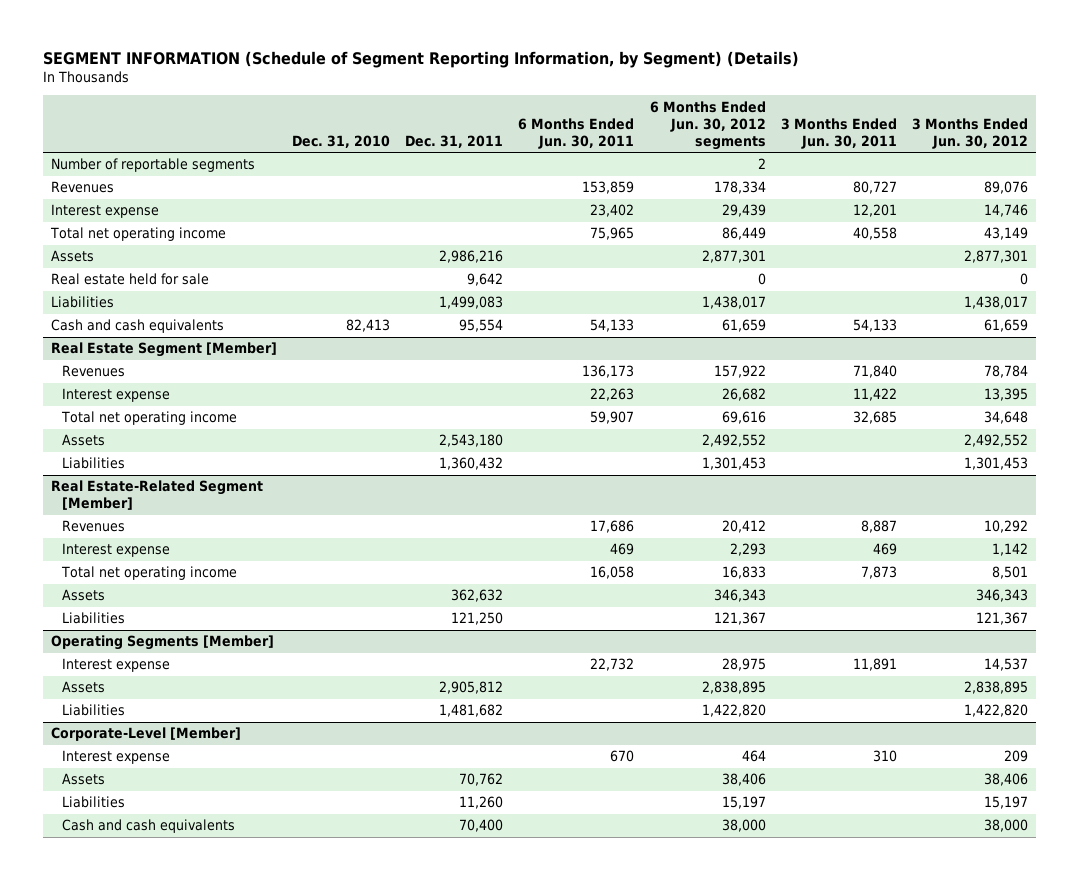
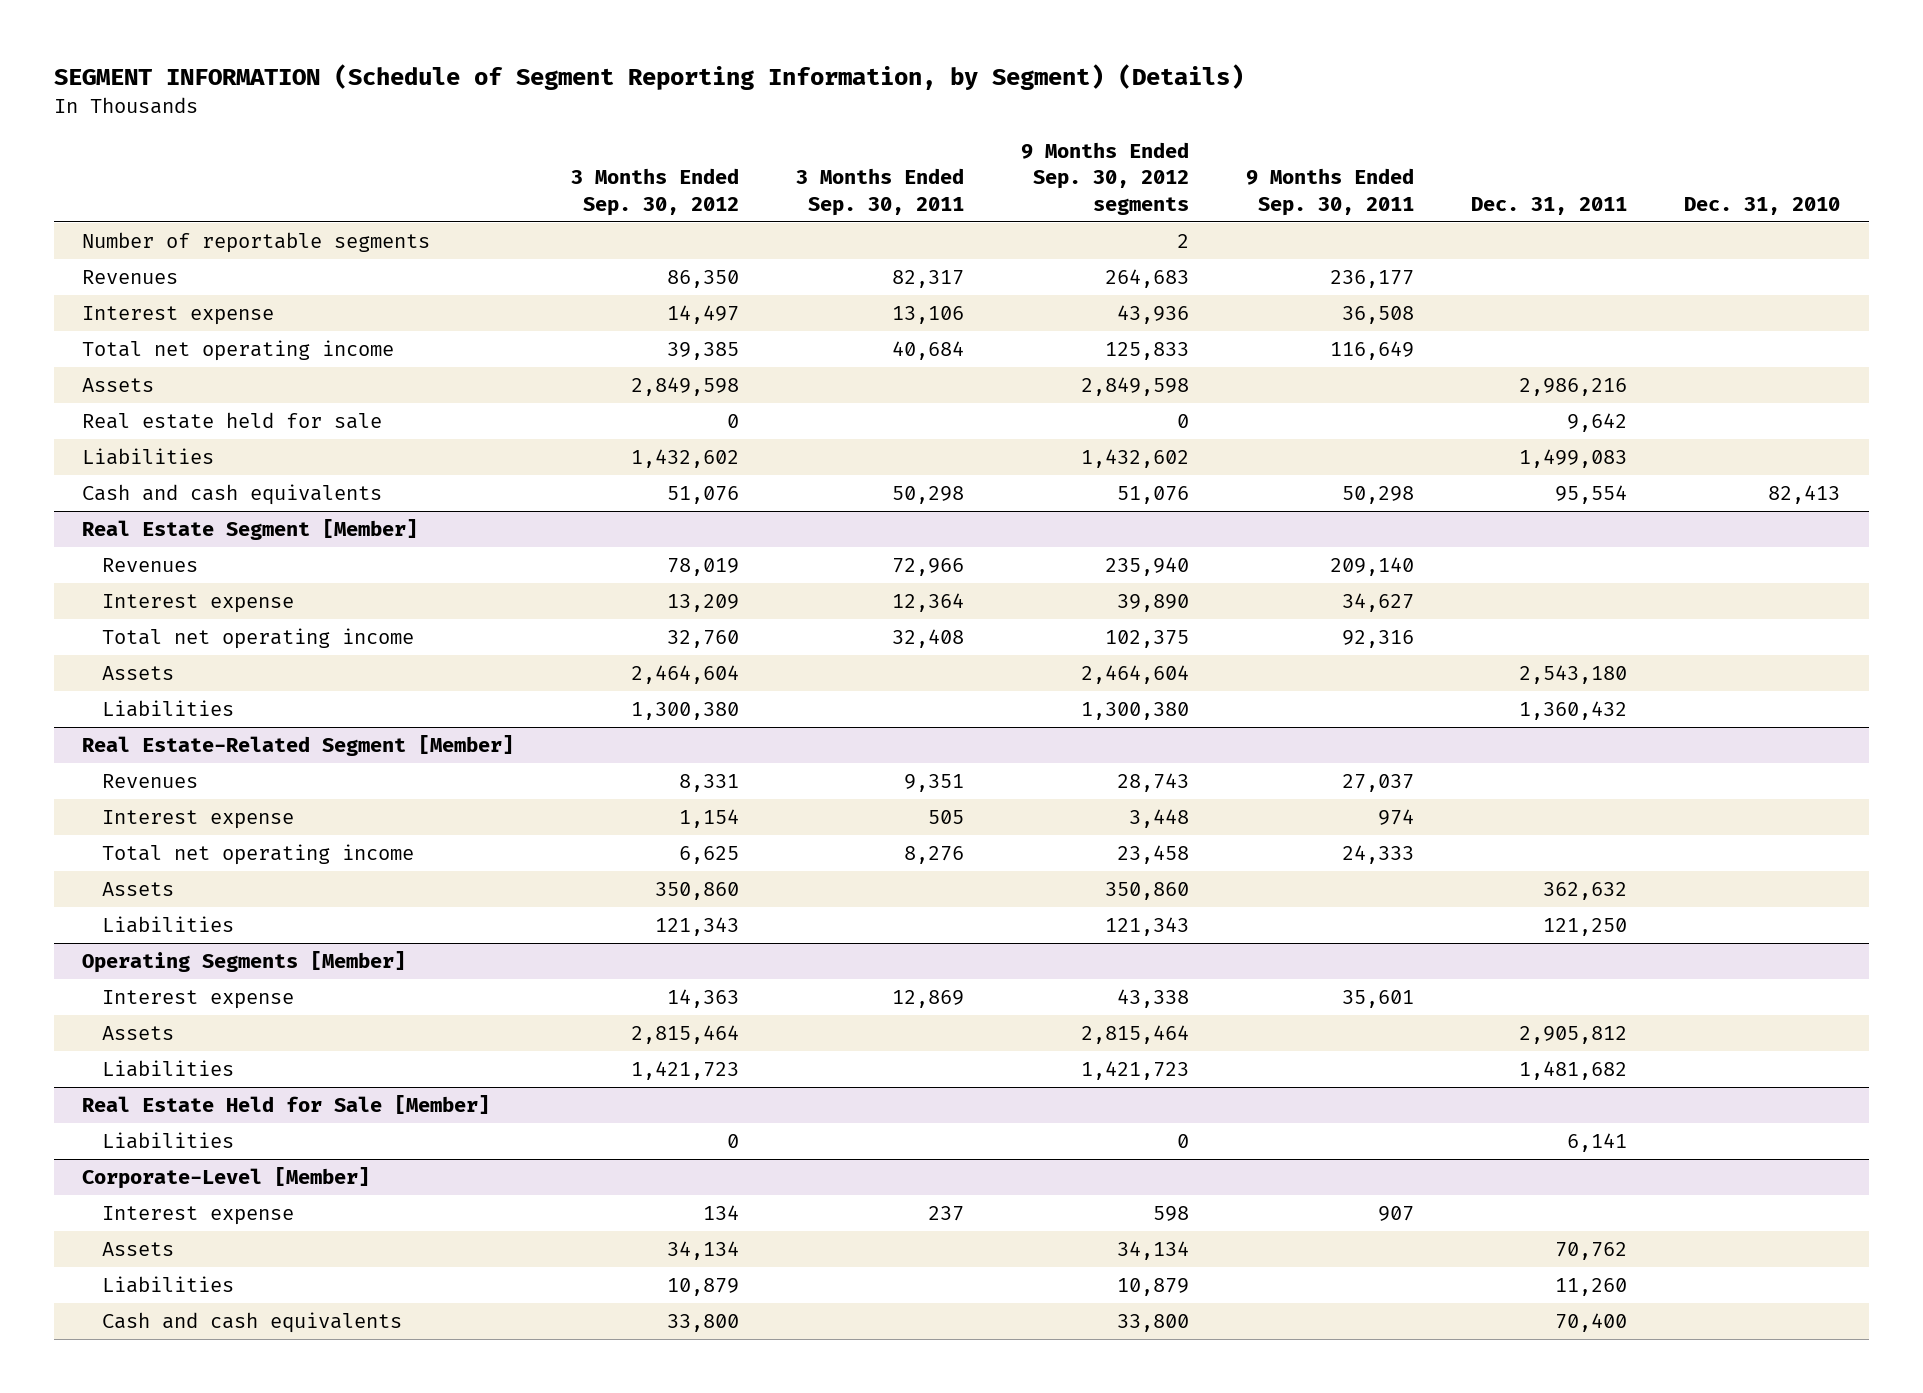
- | Dec. 31, 2010 | Dec. 31, 2011 | 6 Months Ended Jun. 30, 2011 | 6 Months Ended Jun. 30, 2012 segments | 3 Months Ended Jun. 30, 2011 | 3 Months Ended Jun. 30, 2012
+ | 3 Months Ended Sep. 30, 2012 | 3 Months Ended Sep. 30, 2011 | 9 Months Ended Sep. 30, 2012 segments | 9 Months Ended Sep. 30, 2011 | Dec. 31, 2011 | Dec. 31, 2010
+ Real Estate Held for Sale [Member]
+ Liabilities | 0 | | 0 | | 6,141 |

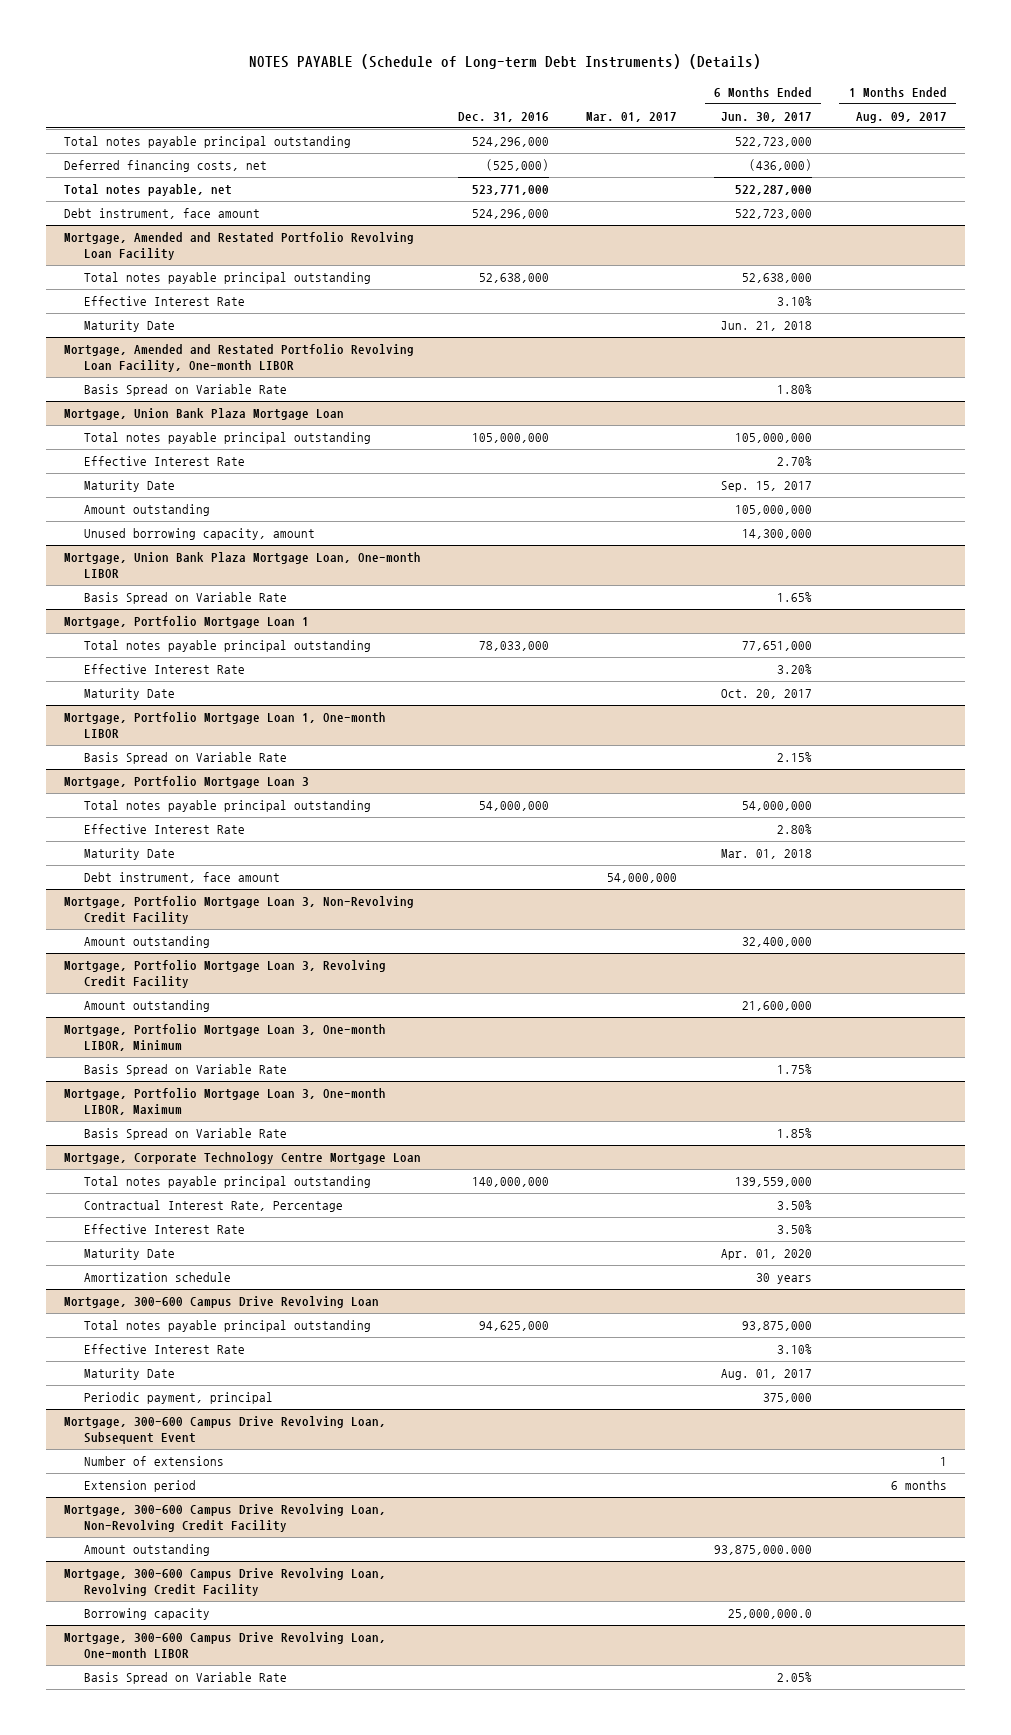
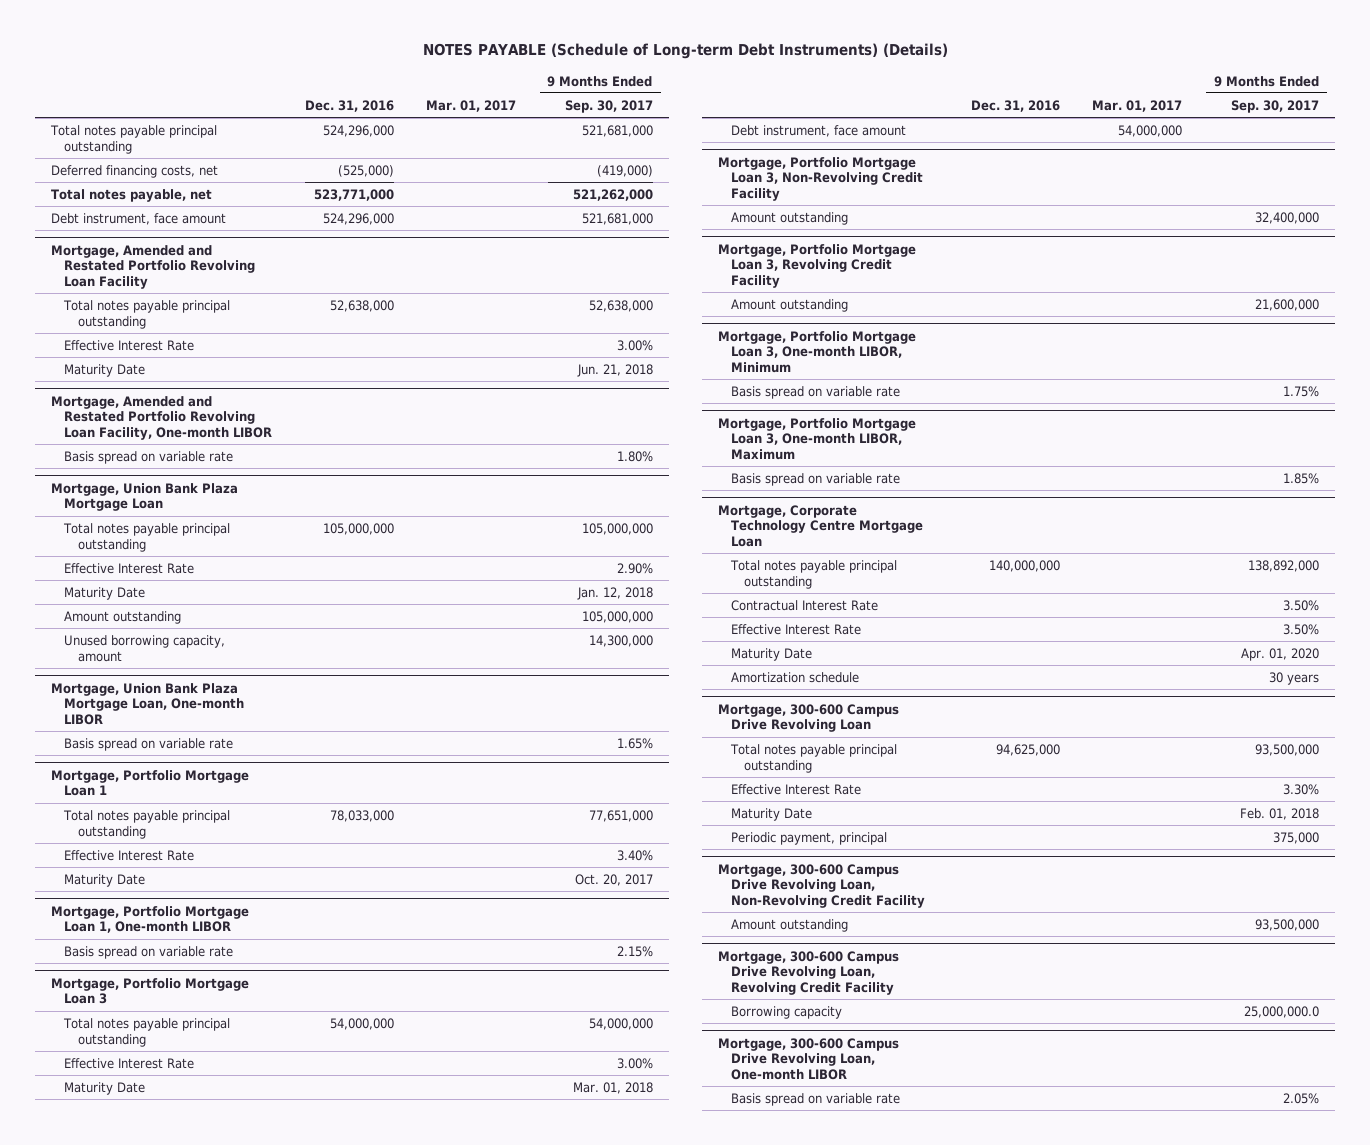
- | Dec. 31, 2016 | Mar. 01, 2017 | 6 Months Ended Jun. 30, 2017 | 1 Months Ended Aug. 09, 2017
+ | Dec. 31, 2016 | Mar. 01, 2017 | 9 Months Ended Sep. 30, 2017
@ Mortgage, Amended and Restated Portfolio Revolving Loan Facility, One-month LIBOR
- Basis Spread on Variable Rate | | | 1.80% |
+ Basis spread on variable rate | | | 1.80%
@ Mortgage, Union Bank Plaza Mortgage Loan, One-month LIBOR
- Basis Spread on Variable Rate | | | 1.65% |
+ Basis spread on variable rate | | | 1.65%
@ Mortgage, Portfolio Mortgage Loan 1, One-month LIBOR
- Basis Spread on Variable Rate | | | 2.15% |
+ Basis spread on variable rate | | | 2.15%
@ Mortgage, Portfolio Mortgage Loan 3, One-month LIBOR, Minimum
- Basis Spread on Variable Rate | | | 1.75% |
+ Basis spread on variable rate | | | 1.75%
@ Mortgage, Portfolio Mortgage Loan 3, One-month LIBOR, Maximum
- Basis Spread on Variable Rate | | | 1.85% |
+ Basis spread on variable rate | | | 1.85%
@ Mortgage, Corporate Technology Centre Mortgage Loan
- Contractual Interest Rate, Percentage | | | 3.50% |
+ Contractual Interest Rate | | | 3.50%
- Mortgage, 300-600 Campus Drive Revolving Loan, Subsequent Event
- Number of extensions | | | | 1
- Extension period | | | | 6 months
@ Mortgage, 300-600 Campus Drive Revolving Loan, One-month LIBOR
- Basis Spread on Variable Rate | | | 2.05% |
+ Basis spread on variable rate | | | 2.05%

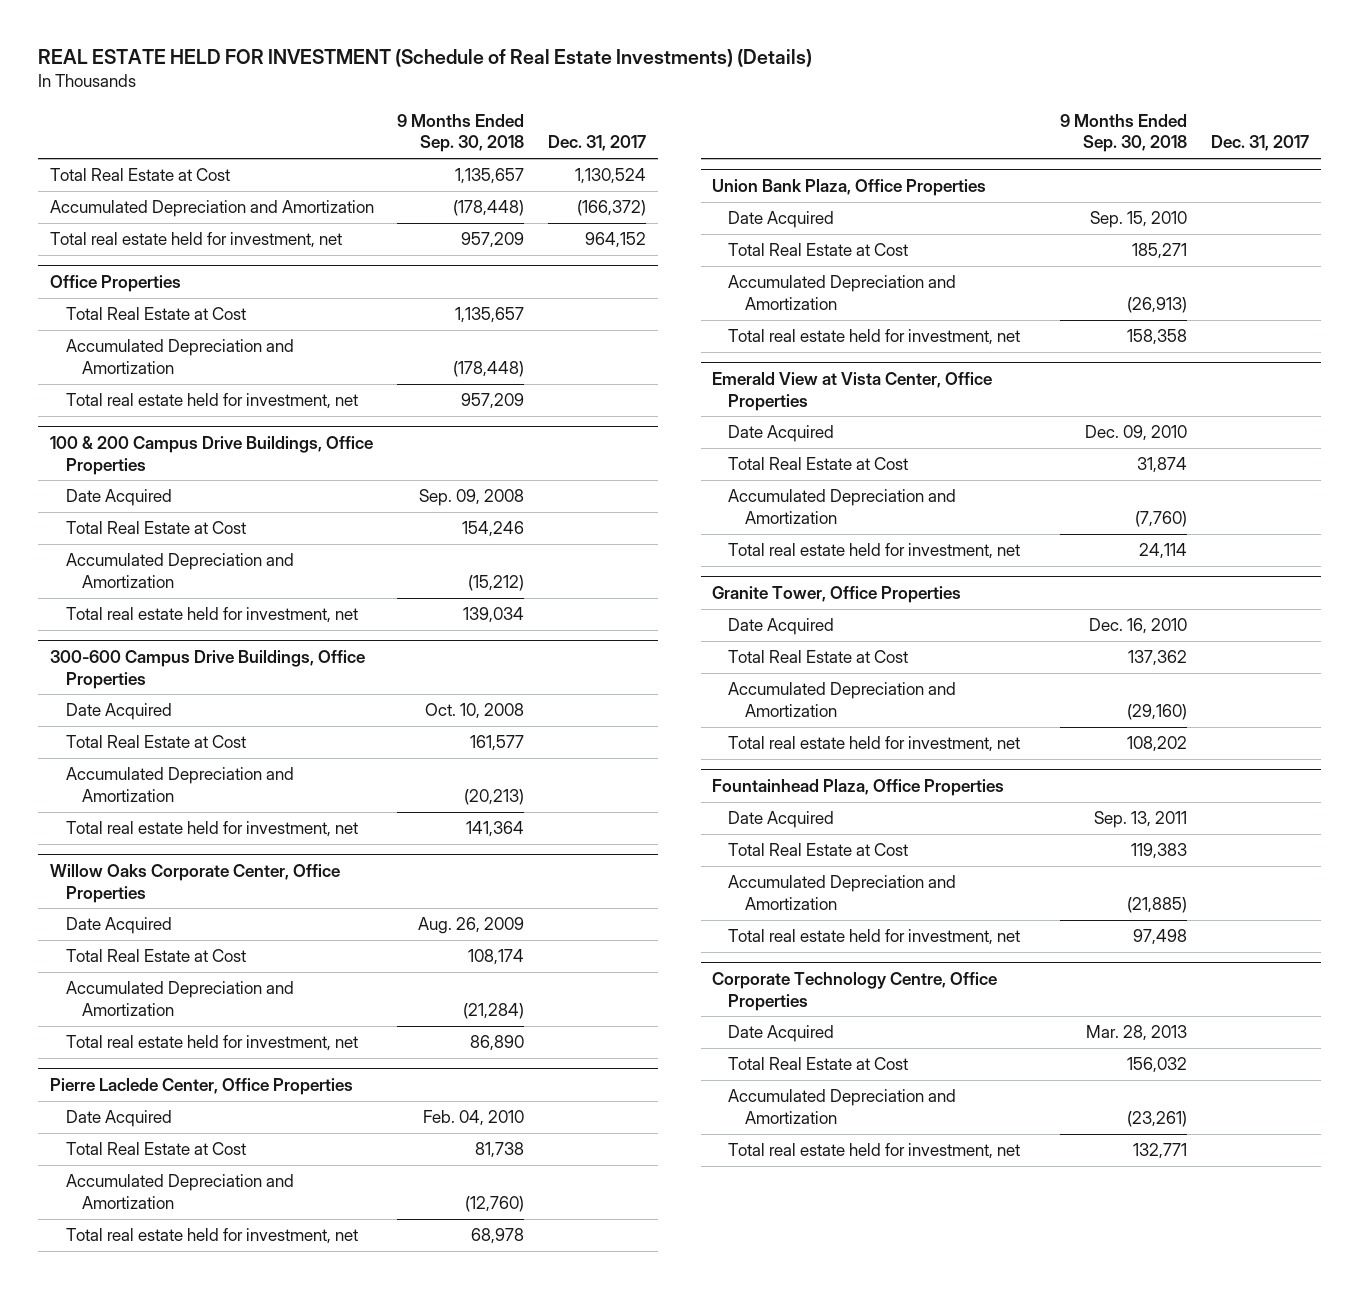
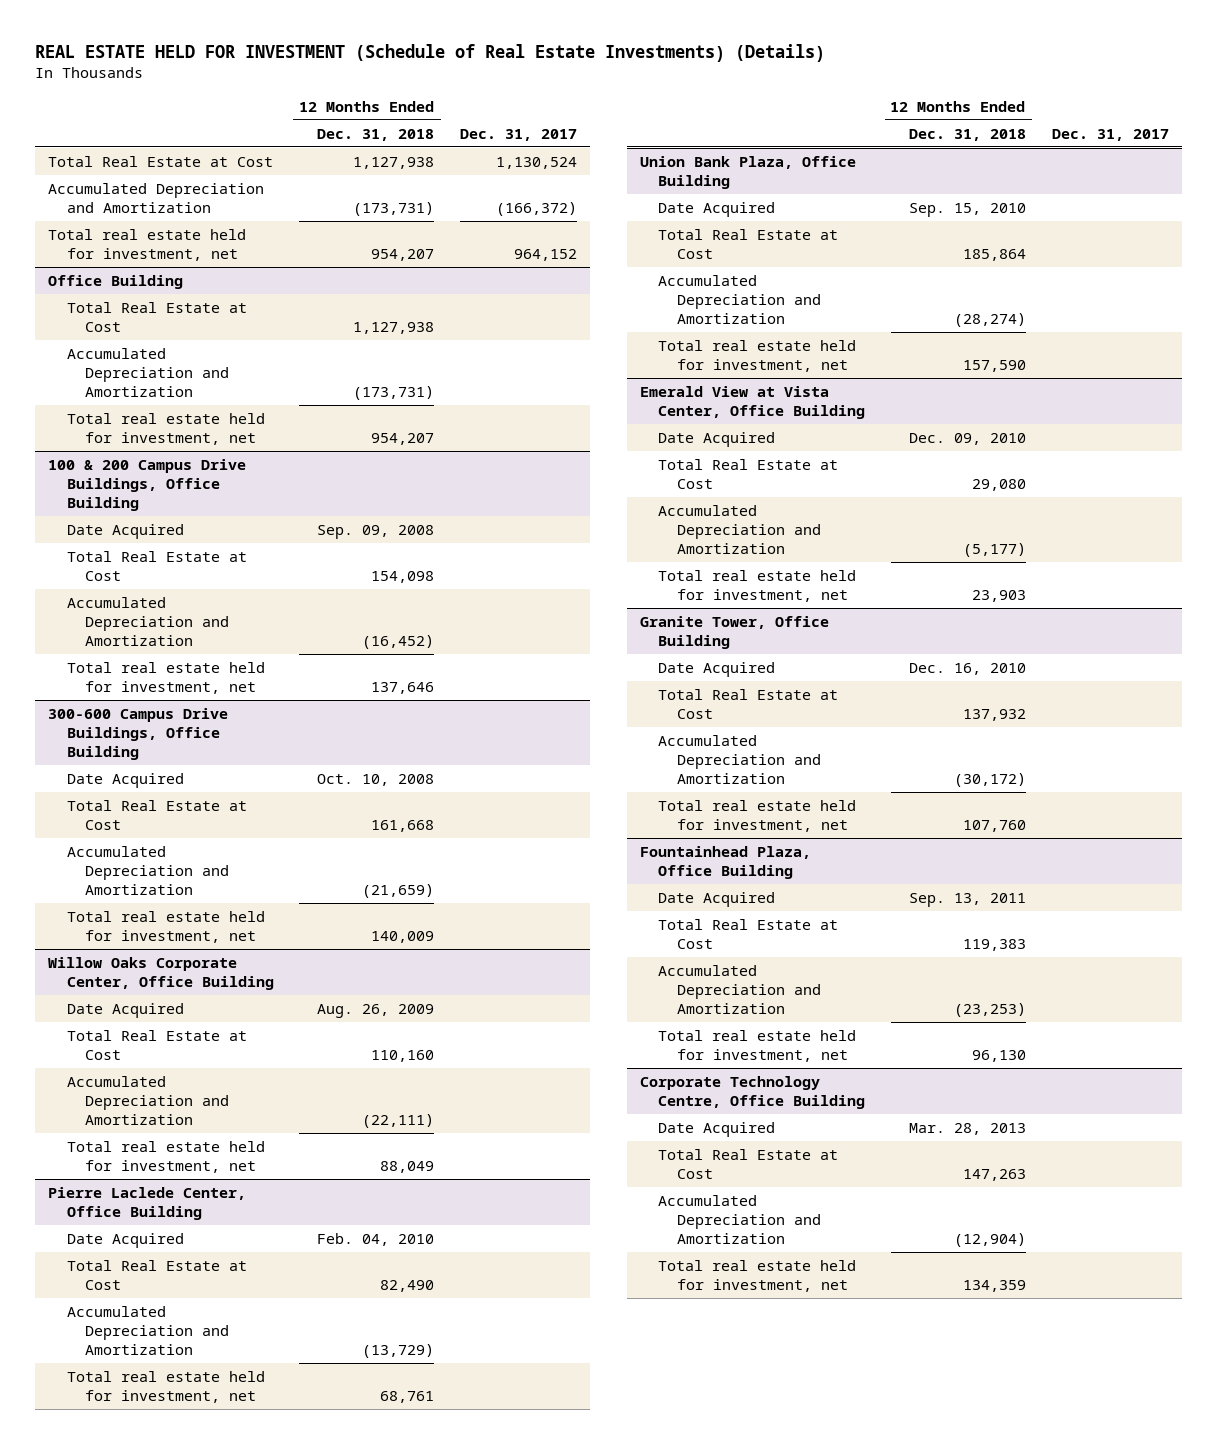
- | 9 Months Ended Sep. 30, 2018 | Dec. 31, 2017
+ | 12 Months Ended Dec. 31, 2018 | Dec. 31, 2017
- Office Properties
+ Office Building
- 100 & 200 Campus Drive Buildings, Office Properties
+ 100 & 200 Campus Drive Buildings, Office Building
- 300-600 Campus Drive Buildings, Office Properties
+ 300-600 Campus Drive Buildings, Office Building
- Willow Oaks Corporate Center, Office Properties
+ Willow Oaks Corporate Center, Office Building
- Pierre Laclede Center, Office Properties
+ Pierre Laclede Center, Office Building
- Union Bank Plaza, Office Properties
+ Union Bank Plaza, Office Building
- Emerald View at Vista Center, Office Properties
+ Emerald View at Vista Center, Office Building
- Granite Tower, Office Properties
+ Granite Tower, Office Building
- Fountainhead Plaza, Office Properties
+ Fountainhead Plaza, Office Building
- Corporate Technology Centre, Office Properties
+ Corporate Technology Centre, Office Building

